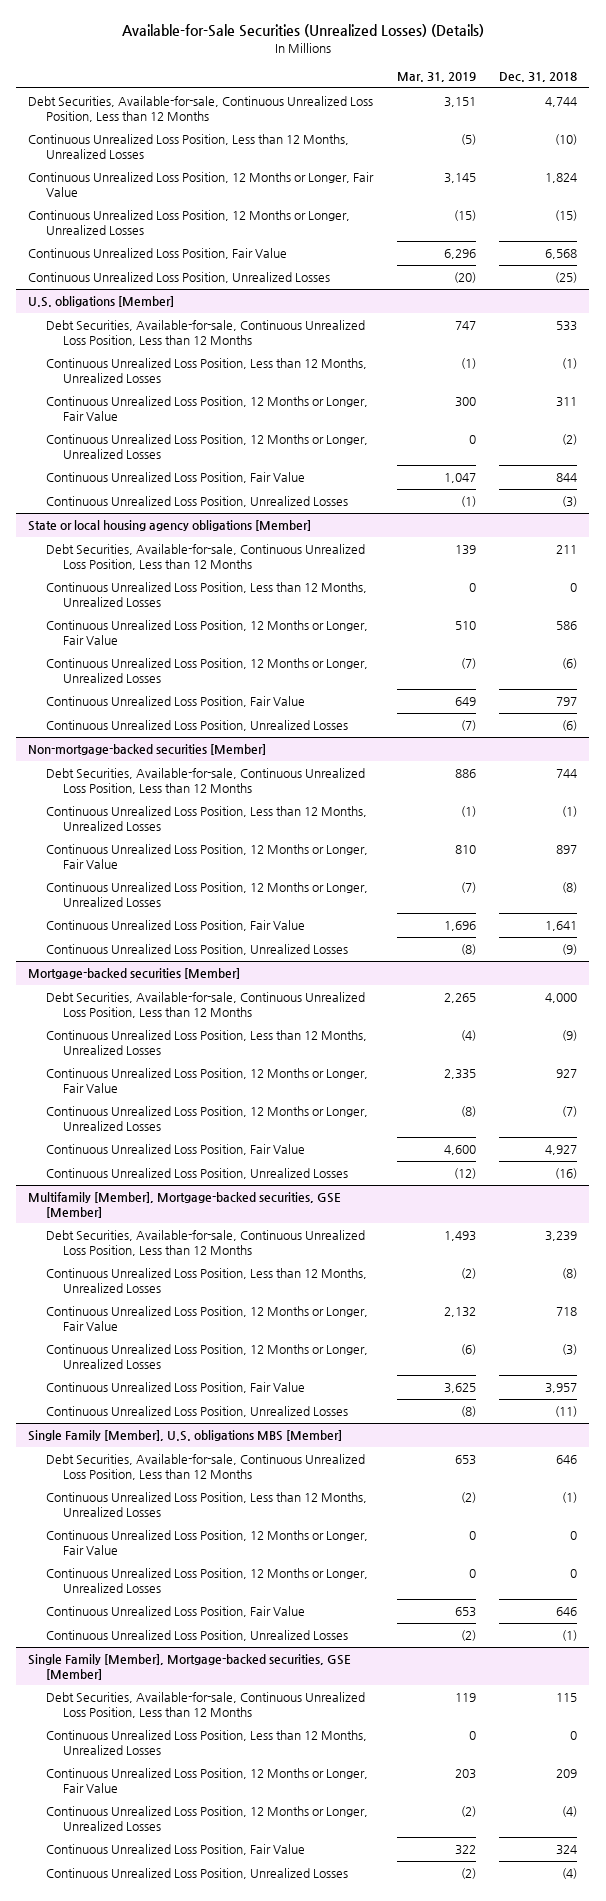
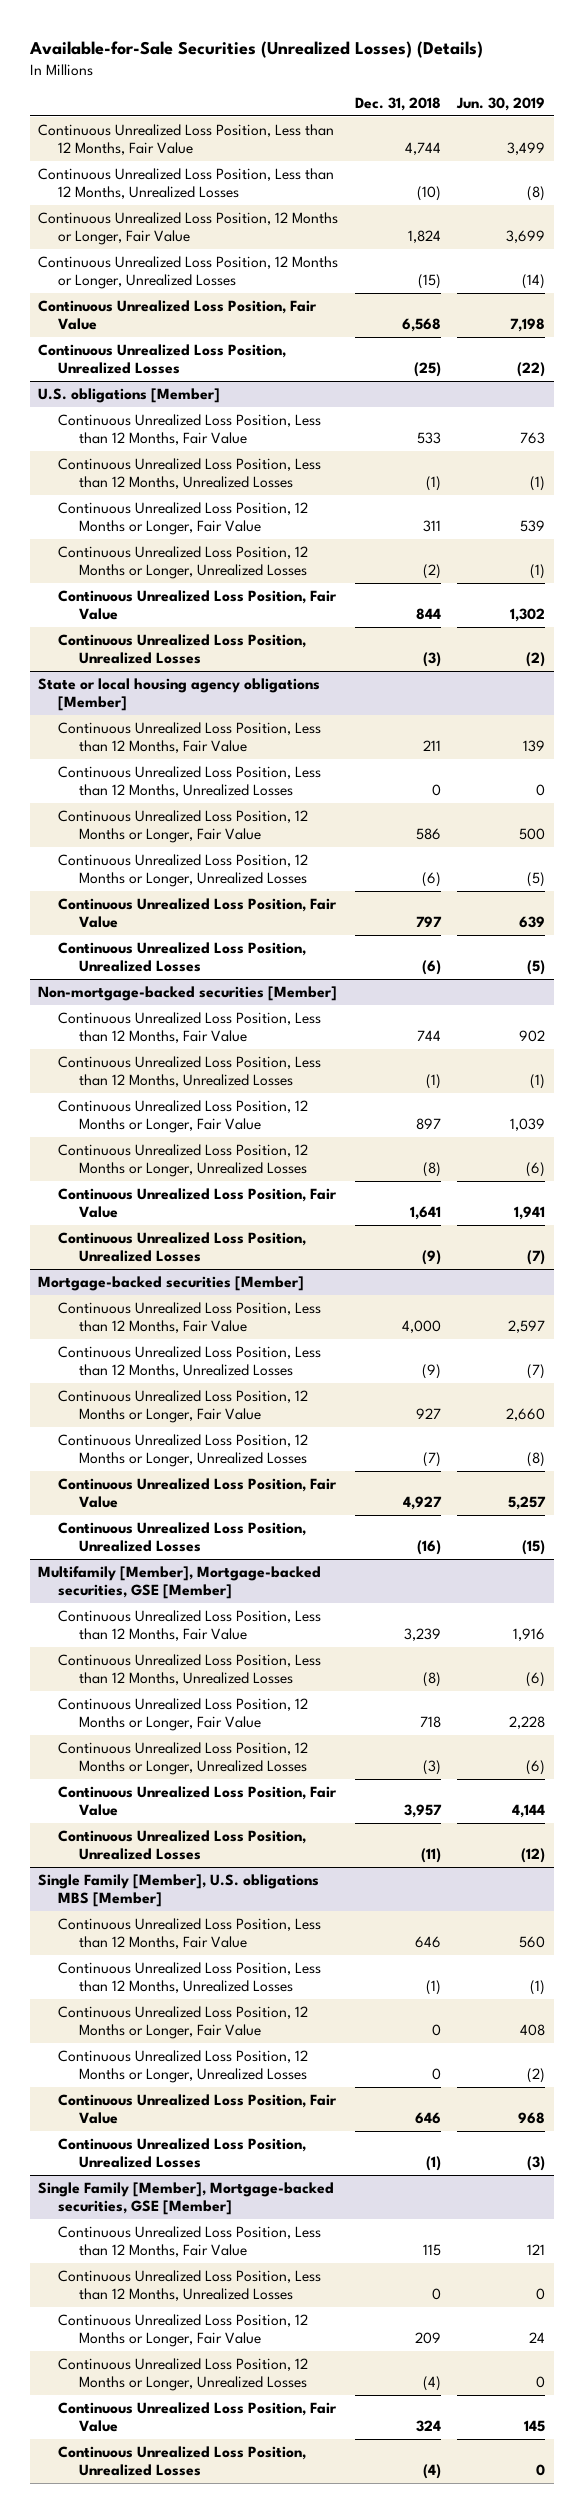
- | Mar. 31, 2019 | Dec. 31, 2018
+ | Dec. 31, 2018 | Jun. 30, 2019
- Debt Securities, Available-for-sale, Continuous Unrealized Loss Position, Less than 12 Months | 3,151 | 4,744
+ Continuous Unrealized Loss Position, Less than 12 Months, Fair Value | 4,744 | 3,499
@ U.S. obligations [Member]
- Debt Securities, Available-for-sale, Continuous Unrealized Loss Position, Less than 12 Months | 747 | 533
+ Continuous Unrealized Loss Position, Less than 12 Months, Fair Value | 533 | 763
@ State or local housing agency obligations [Member]
- Debt Securities, Available-for-sale, Continuous Unrealized Loss Position, Less than 12 Months | 139 | 211
+ Continuous Unrealized Loss Position, Less than 12 Months, Fair Value | 211 | 139
@ Non-mortgage-backed securities [Member]
- Debt Securities, Available-for-sale, Continuous Unrealized Loss Position, Less than 12 Months | 886 | 744
+ Continuous Unrealized Loss Position, Less than 12 Months, Fair Value | 744 | 902
@ Mortgage-backed securities [Member]
- Debt Securities, Available-for-sale, Continuous Unrealized Loss Position, Less than 12 Months | 2,265 | 4,000
+ Continuous Unrealized Loss Position, Less than 12 Months, Fair Value | 4,000 | 2,597
@ Multifamily [Member], Mortgage-backed securities, GSE [Member]
- Debt Securities, Available-for-sale, Continuous Unrealized Loss Position, Less than 12 Months | 1,493 | 3,239
+ Continuous Unrealized Loss Position, Less than 12 Months, Fair Value | 3,239 | 1,916
@ Single Family [Member], U.S. obligations MBS [Member]
- Debt Securities, Available-for-sale, Continuous Unrealized Loss Position, Less than 12 Months | 653 | 646
+ Continuous Unrealized Loss Position, Less than 12 Months, Fair Value | 646 | 560
@ Single Family [Member], Mortgage-backed securities, GSE [Member]
- Debt Securities, Available-for-sale, Continuous Unrealized Loss Position, Less than 12 Months | 119 | 115
+ Continuous Unrealized Loss Position, Less than 12 Months, Fair Value | 115 | 121

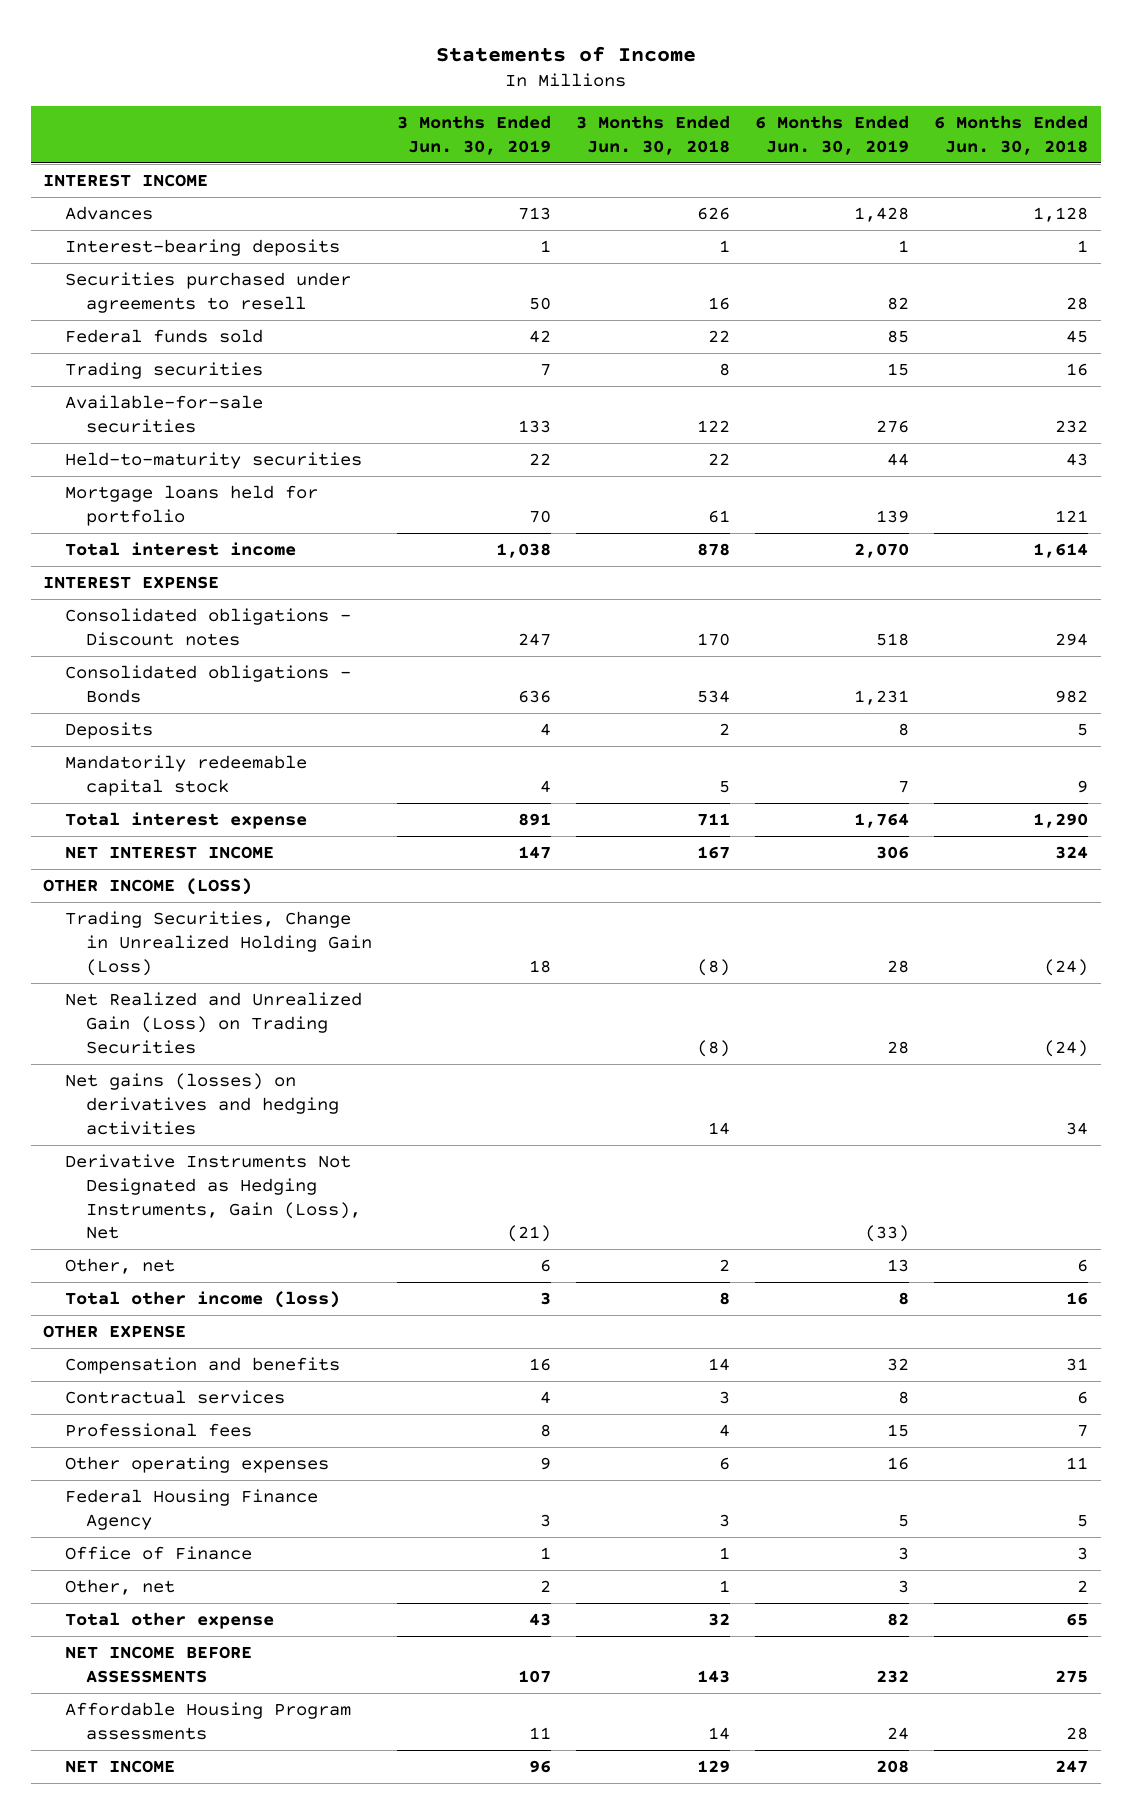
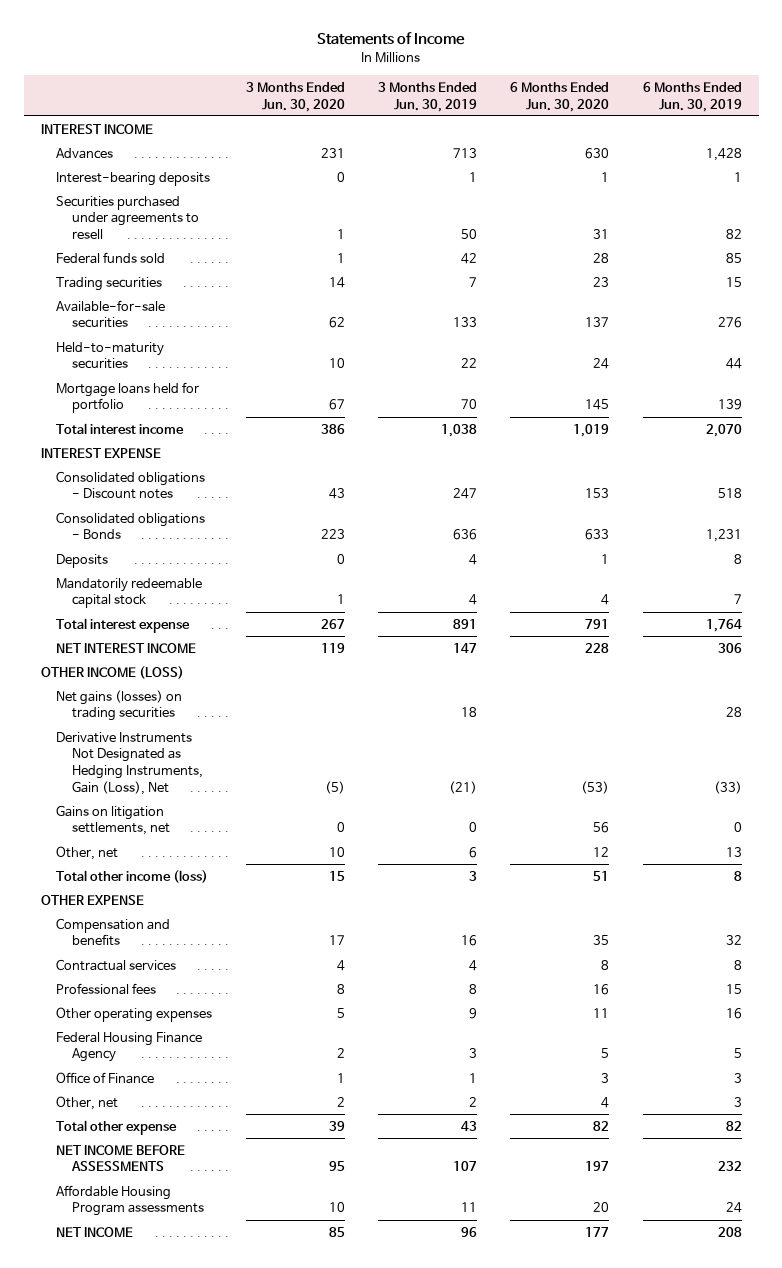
- | 3 Months Ended Jun. 30, 2019 | 3 Months Ended Jun. 30, 2018 | 6 Months Ended Jun. 30, 2019 | 6 Months Ended Jun. 30, 2018
+ | 3 Months Ended Jun. 30, 2020 | 3 Months Ended Jun. 30, 2019 | 6 Months Ended Jun. 30, 2020 | 6 Months Ended Jun. 30, 2019
- Trading Securities, Change in Unrealized Holding Gain (Loss) | 18 | (8) | 28 | (24)
- Net Realized and Unrealized Gain (Loss) on Trading Securities | | (8) | 28 | (24)
- Net gains (losses) on derivatives and hedging activities | | 14 | | 34
+ Net gains (losses) on trading securities | | 18 | | 28
+ Gains on litigation settlements, net | 0 | 0 | 56 | 0

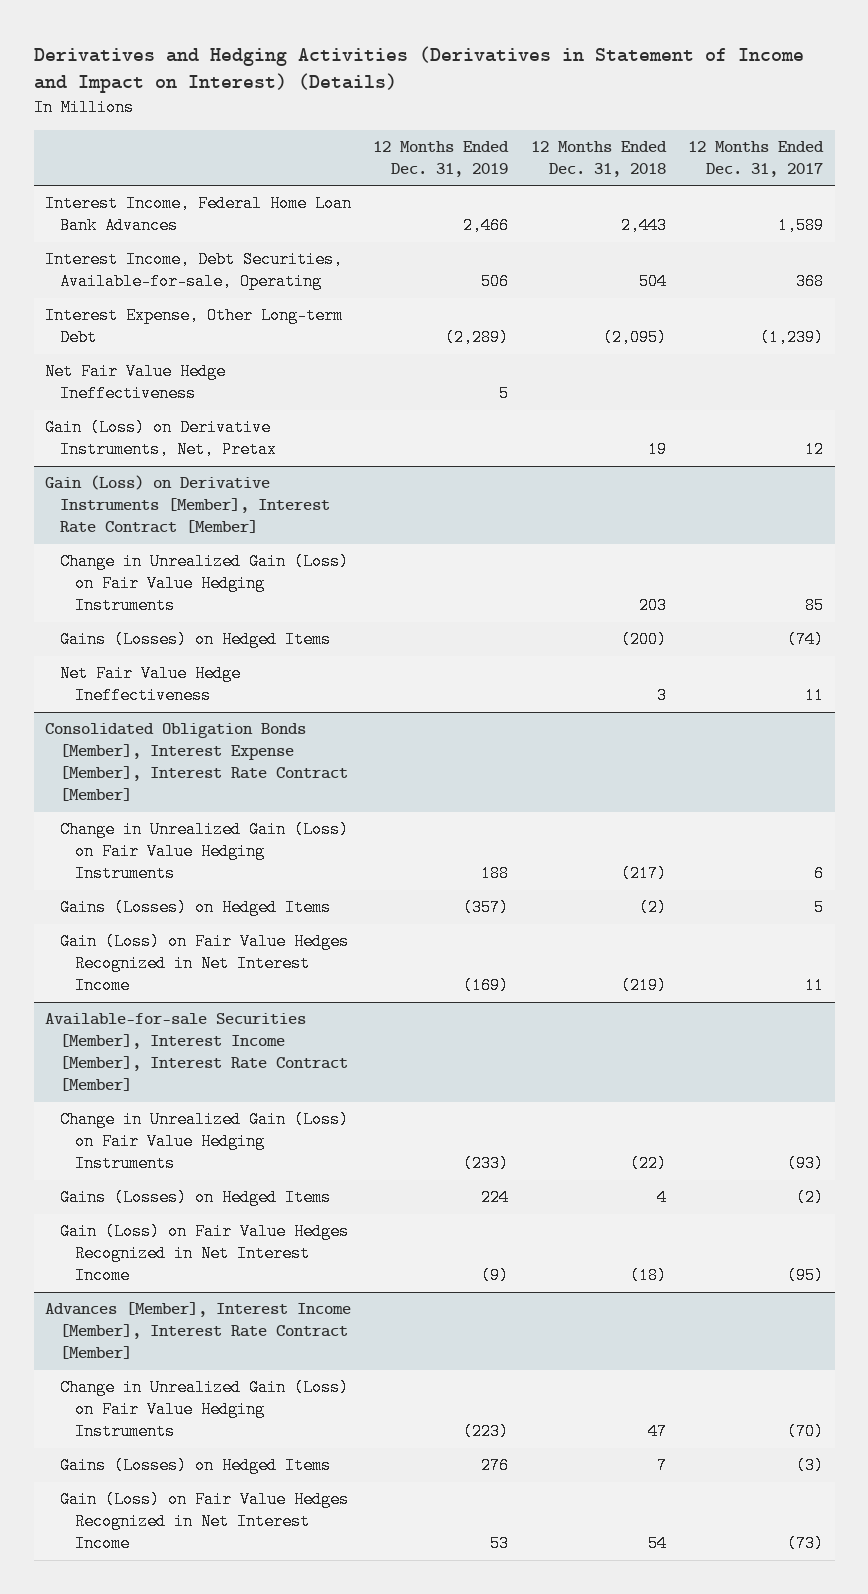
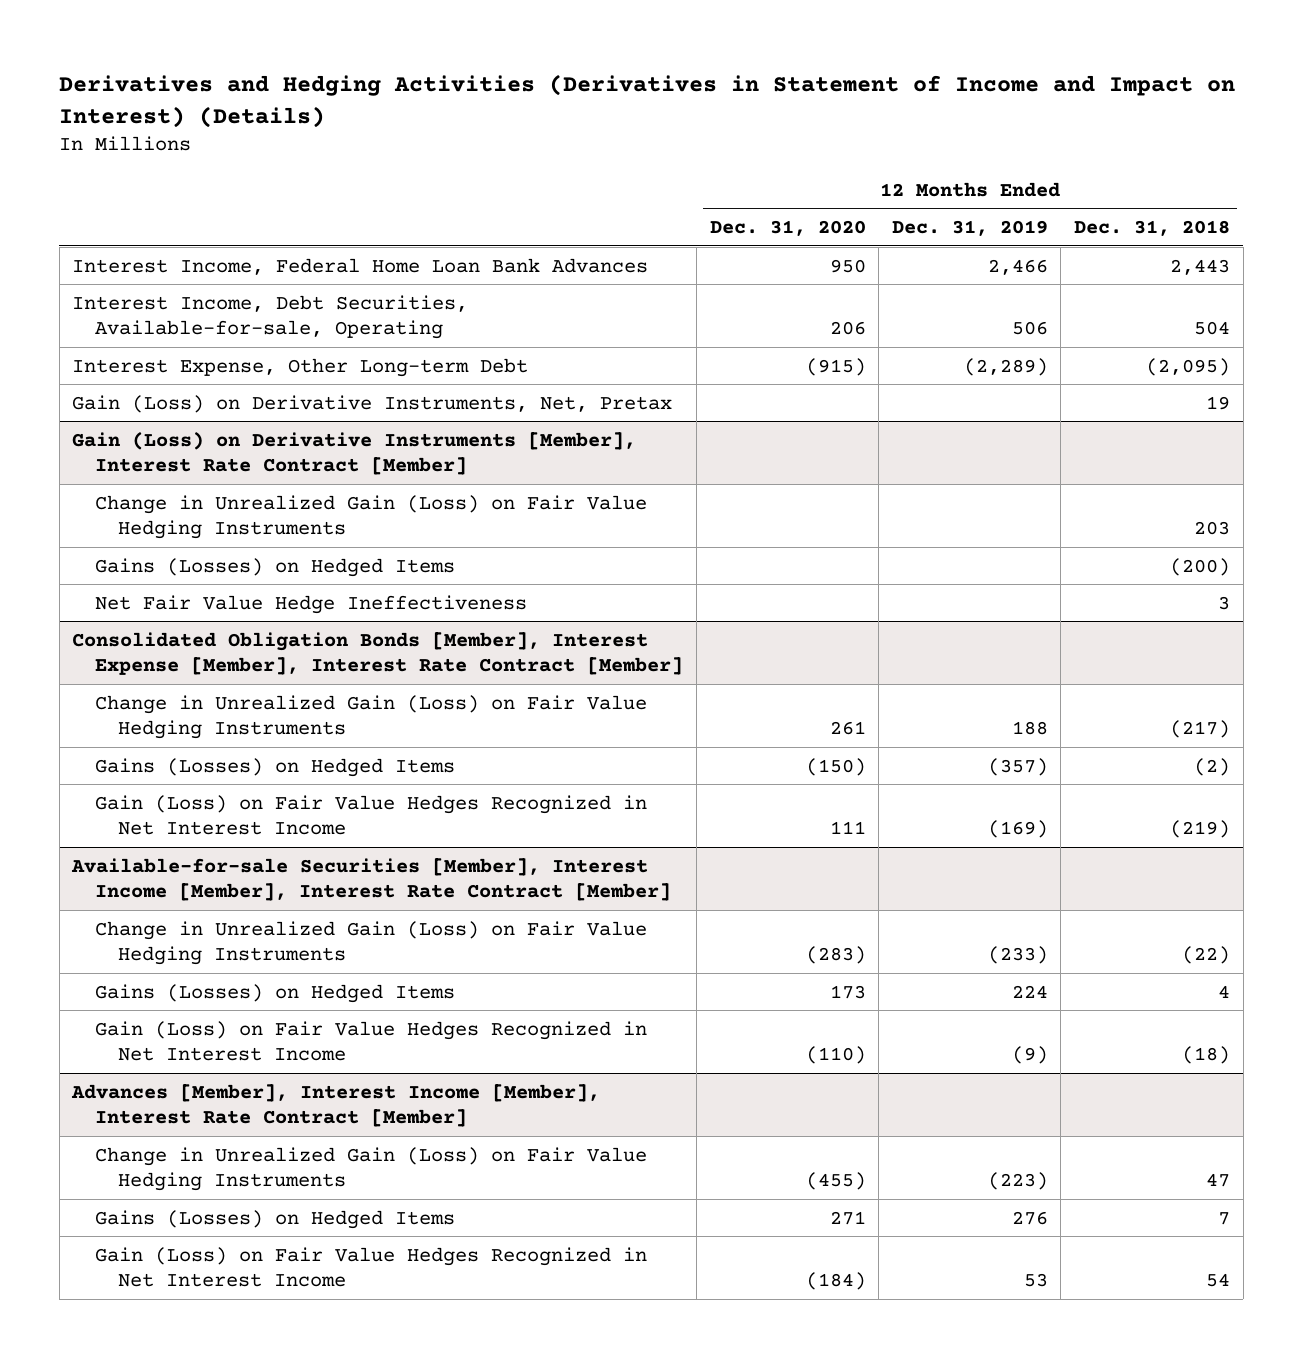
- | 12 Months Ended Dec. 31, 2019 | 12 Months Ended Dec. 31, 2018 | 12 Months Ended Dec. 31, 2017
+ | 12 Months Ended Dec. 31, 2020 | 12 Months Ended Dec. 31, 2019 | 12 Months Ended Dec. 31, 2018
- Net Fair Value Hedge Ineffectiveness | 5 | |

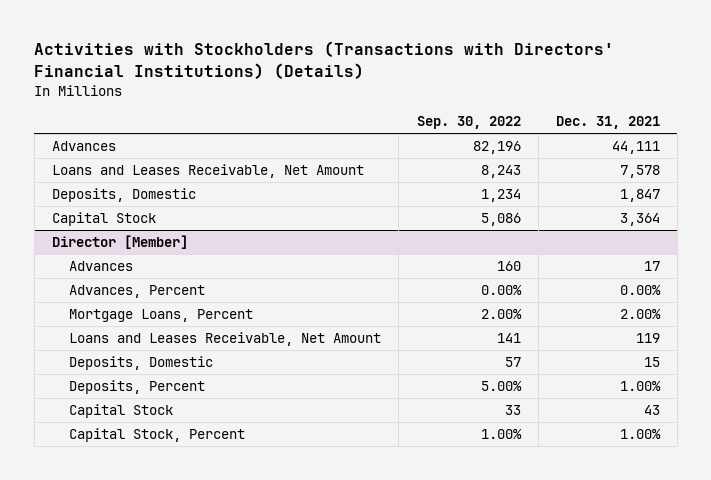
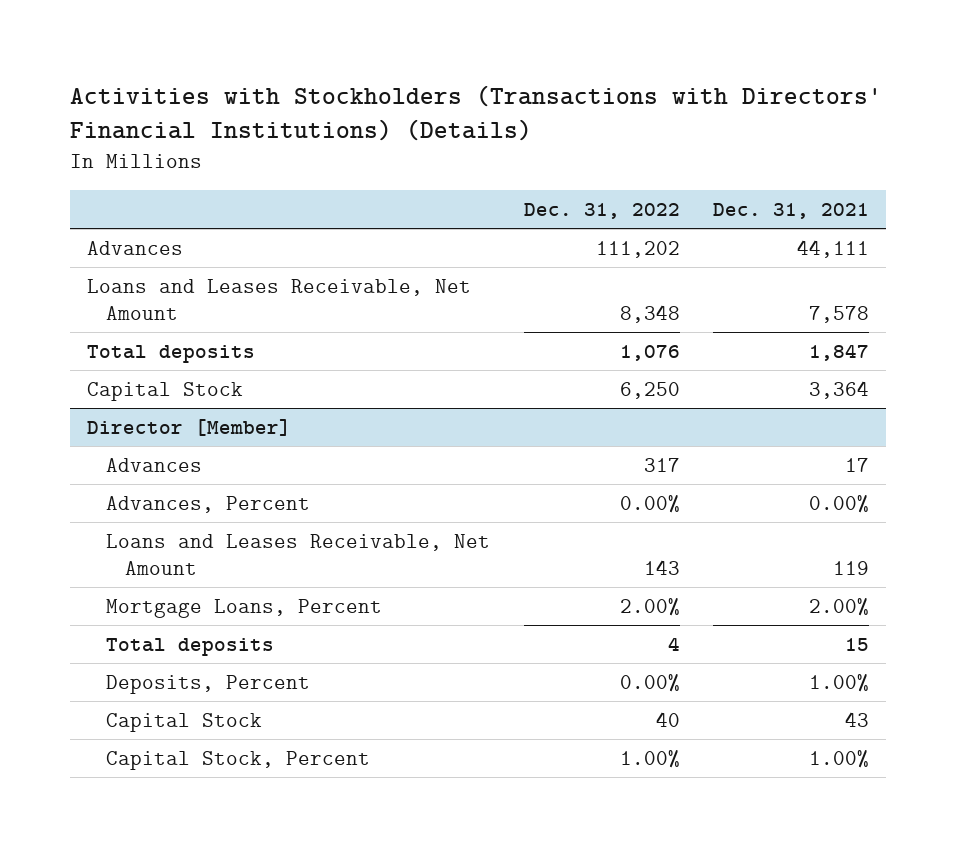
- | Sep. 30, 2022 | Dec. 31, 2021
+ | Dec. 31, 2022 | Dec. 31, 2021
- Deposits, Domestic | 1,234 | 1,847
+ Total deposits | 1,076 | 1,847
@ Director [Member]
- Deposits, Domestic | 57 | 15
moved down: Mortgage Loans, Percent | 2.00% | 2.00%
+ Total deposits | 4 | 15

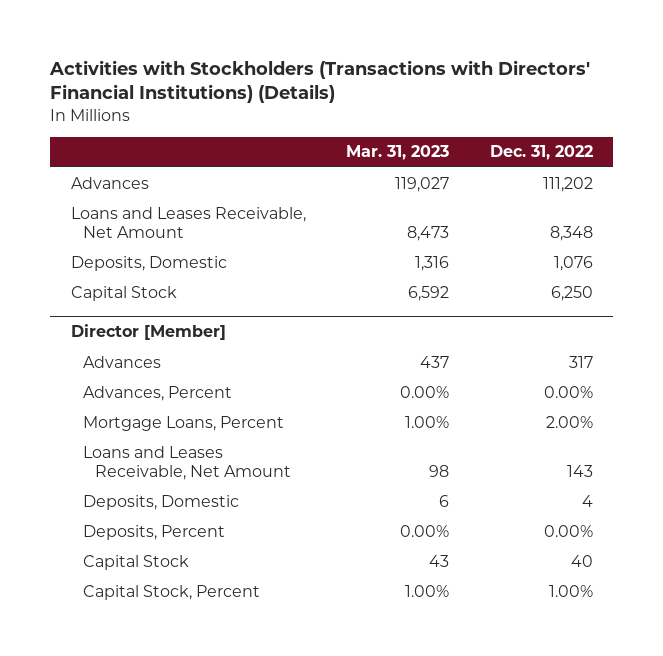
- | Dec. 31, 2022 | Dec. 31, 2021
+ | Mar. 31, 2023 | Dec. 31, 2022
- Total deposits | 1,076 | 1,847
+ Deposits, Domestic | 1,316 | 1,076
@ Director [Member]
- Total deposits | 4 | 15
moved down: Loans and Leases Receivable, Net Amount | 98 | 143
+ Deposits, Domestic | 6 | 4

